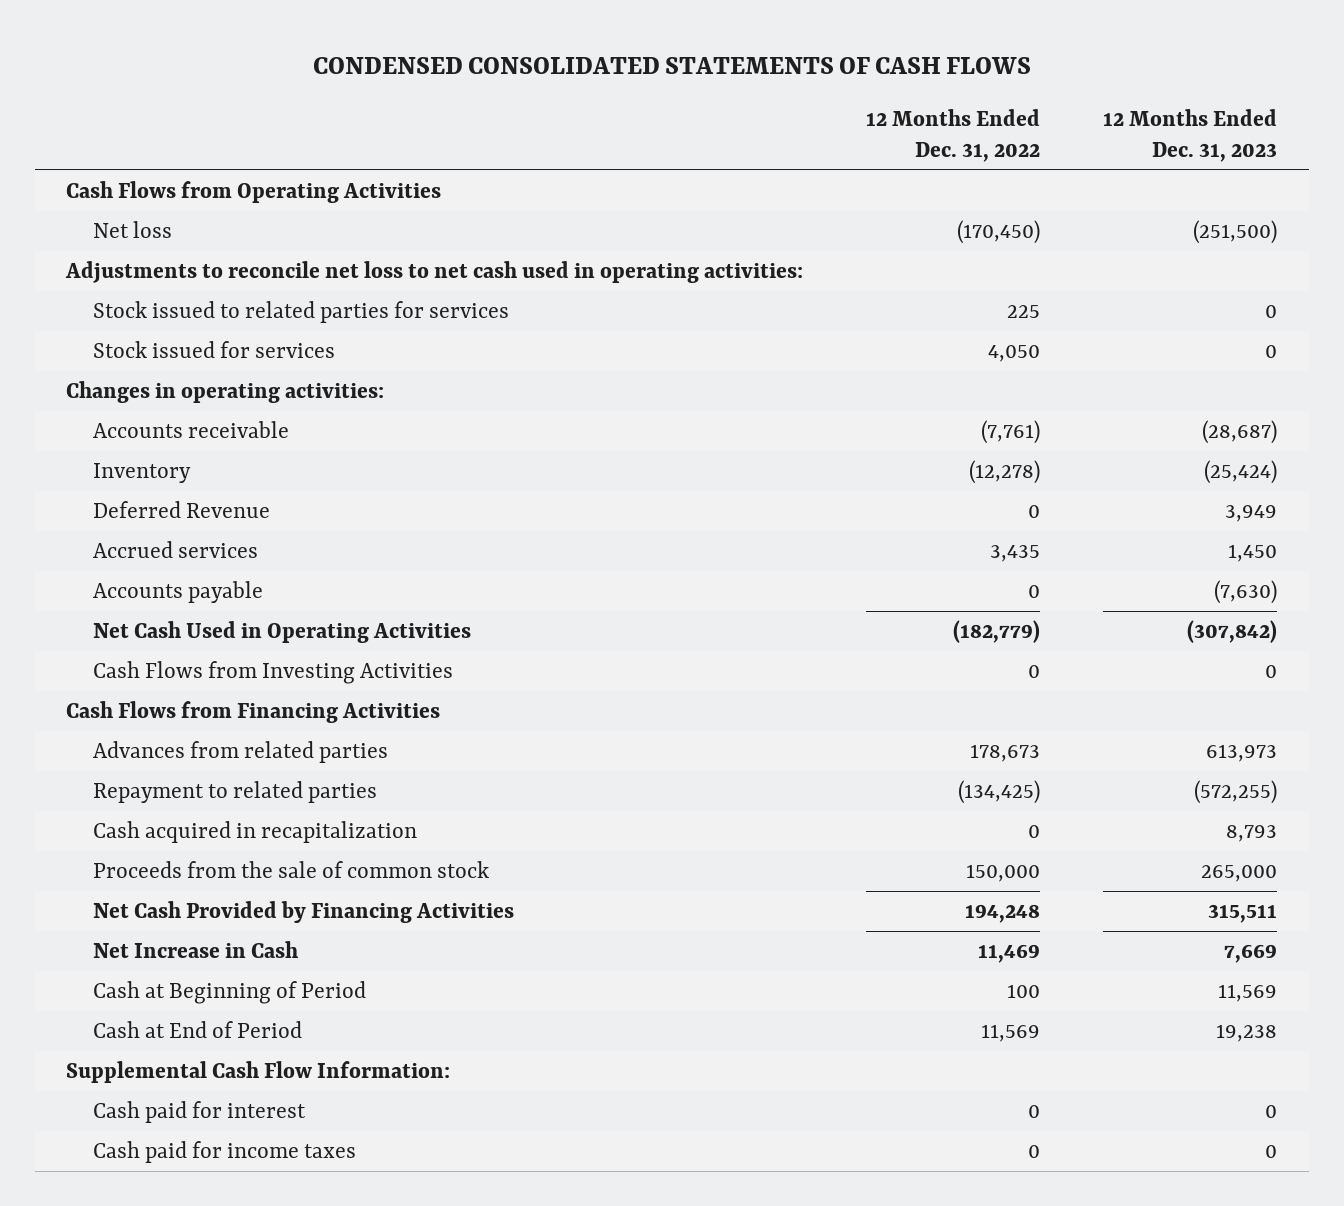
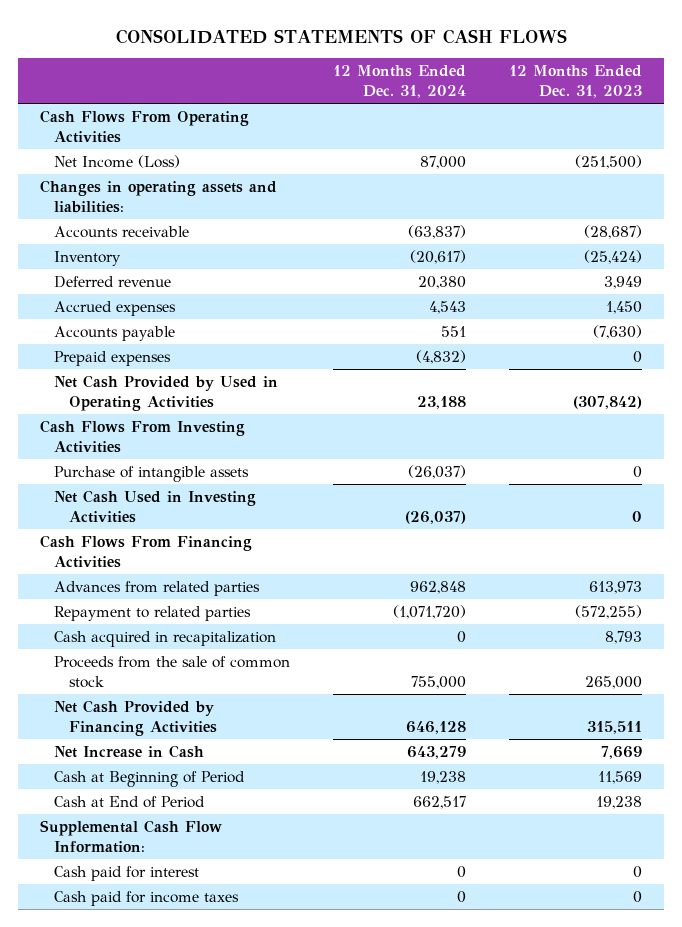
- CONDENSED CONSOLIDATED STATEMENTS OF CASH FLOWS
+ CONSOLIDATED STATEMENTS OF CASH FLOWS
- | 12 Months Ended Dec. 31, 2022 | 12 Months Ended Dec. 31, 2023
+ | 12 Months Ended Dec. 31, 2024 | 12 Months Ended Dec. 31, 2023
- Cash Flows from Operating Activities
- Net loss | (170,450) | (251,500)
- Adjustments to reconcile net loss to net cash used in operating activities:
- Stock issued to related parties for services | 225 | 0
- Stock issued for services | 4,050 | 0
- Changes in operating activities:
+ Cash Flows From Operating Activities
+ Net Income (Loss) | 87,000 | (251,500)
+ Changes in operating assets and liabilities:
- Deferred Revenue | 0 | 3,949
- Accrued services | 3,435 | 1,450
+ Deferred revenue | 20,380 | 3,949
+ Accrued expenses | 4,543 | 1,450
- Net Cash Used in Operating Activities | (182,779) | (307,842)
- Cash Flows from Investing Activities | 0 | 0
- Cash Flows from Financing Activities
+ Prepaid expenses | (4,832) | 0
+ Net Cash Provided by Used in Operating Activities | 23,188 | (307,842)
+ Cash Flows From Investing Activities
+ Purchase of intangible assets | (26,037) | 0
+ Net Cash Used in Investing Activities | (26,037) | 0
+ Cash Flows From Financing Activities

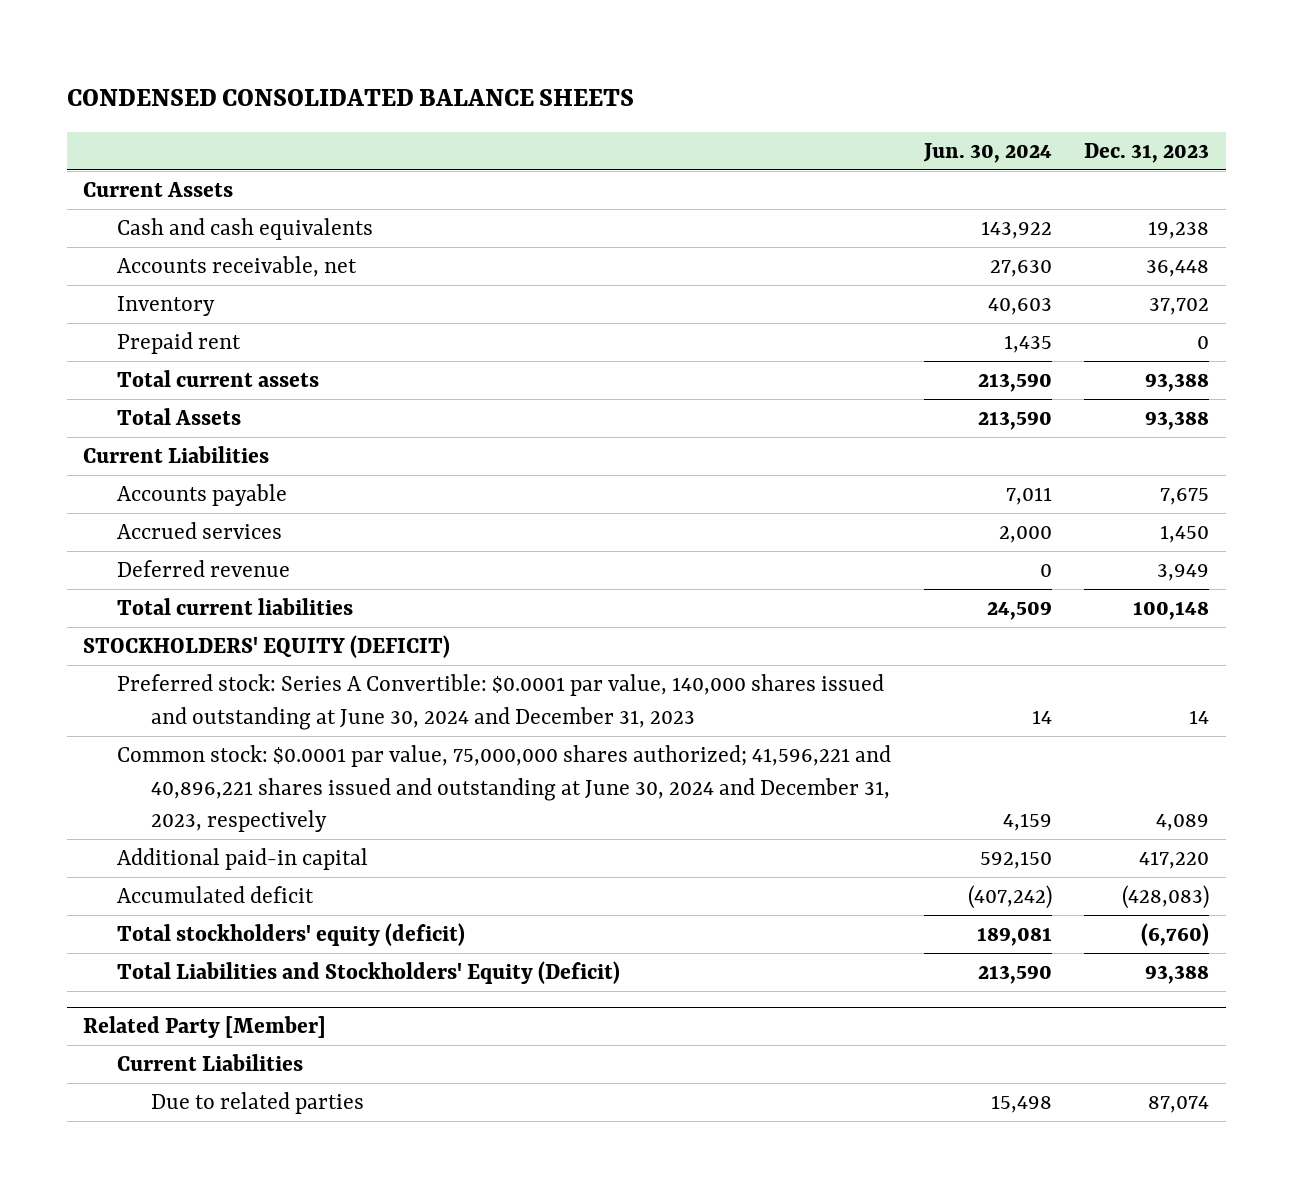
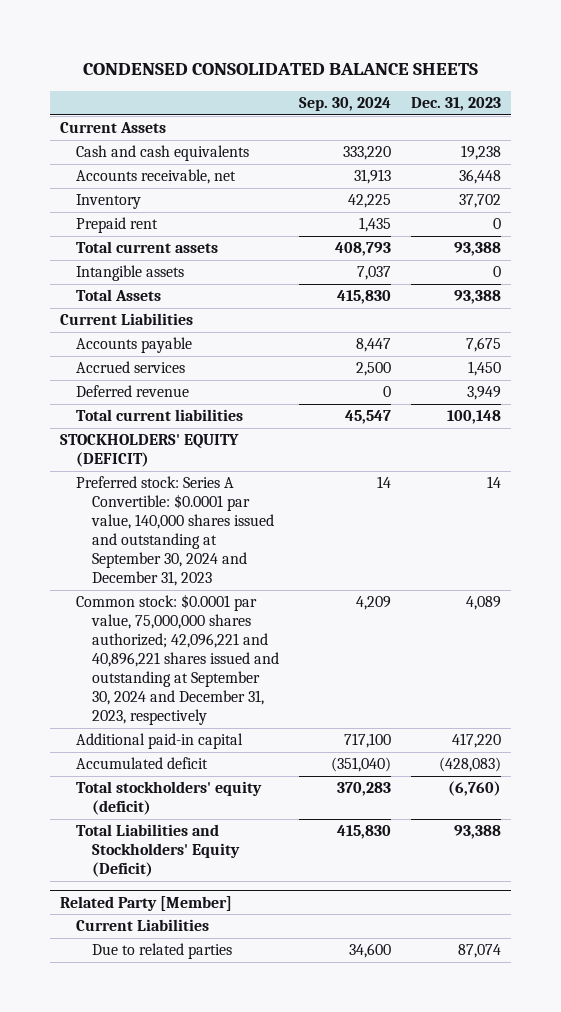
- | Jun. 30, 2024 | Dec. 31, 2023
+ | Sep. 30, 2024 | Dec. 31, 2023
+ Intangible assets | 7,037 | 0
- Preferred stock: Series A Convertible: $0.0001 par value, 140,000 shares issued and outstanding at June 30, 2024 and December 31, 2023 | 14 | 14
- Common stock: $0.0001 par value, 75,000,000 shares authorized; 41,596,221 and 40,896,221 shares issued and outstanding at June 30, 2024 and December 31, 2023, respectively | 4,159 | 4,089
+ Preferred stock: Series A Convertible: $0.0001 par value, 140,000 shares issued and outstanding at September 30, 2024 and December 31, 2023 | 14 | 14
+ Common stock: $0.0001 par value, 75,000,000 shares authorized; 42,096,221 and 40,896,221 shares issued and outstanding at September 30, 2024 and December 31, 2023, respectively | 4,209 | 4,089

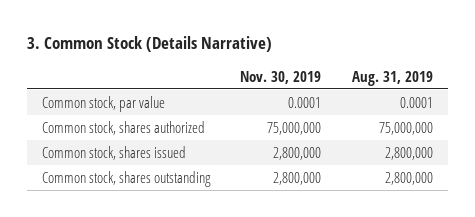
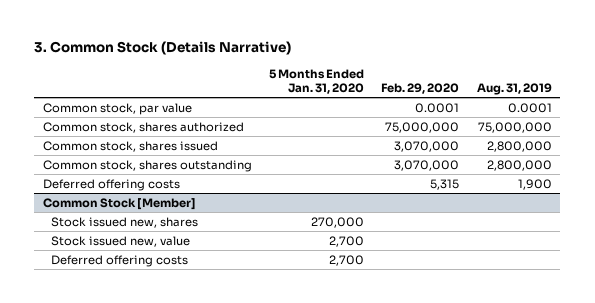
- | Nov. 30, 2019 | Aug. 31, 2019
+ | 5 Months Ended Jan. 31, 2020 | Feb. 29, 2020 | Aug. 31, 2019
+ Deferred offering costs | | 5,315 | 1,900
+ Common Stock [Member]
+ Stock issued new, shares | 270,000 | |
+ Stock issued new, value | 2,700 | |
+ Deferred offering costs | 2,700 | |

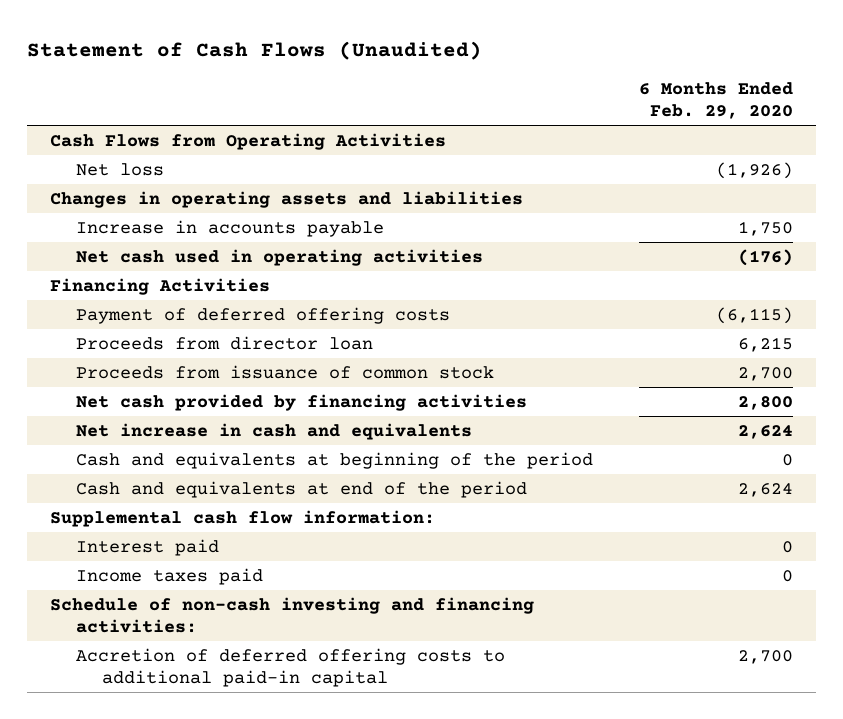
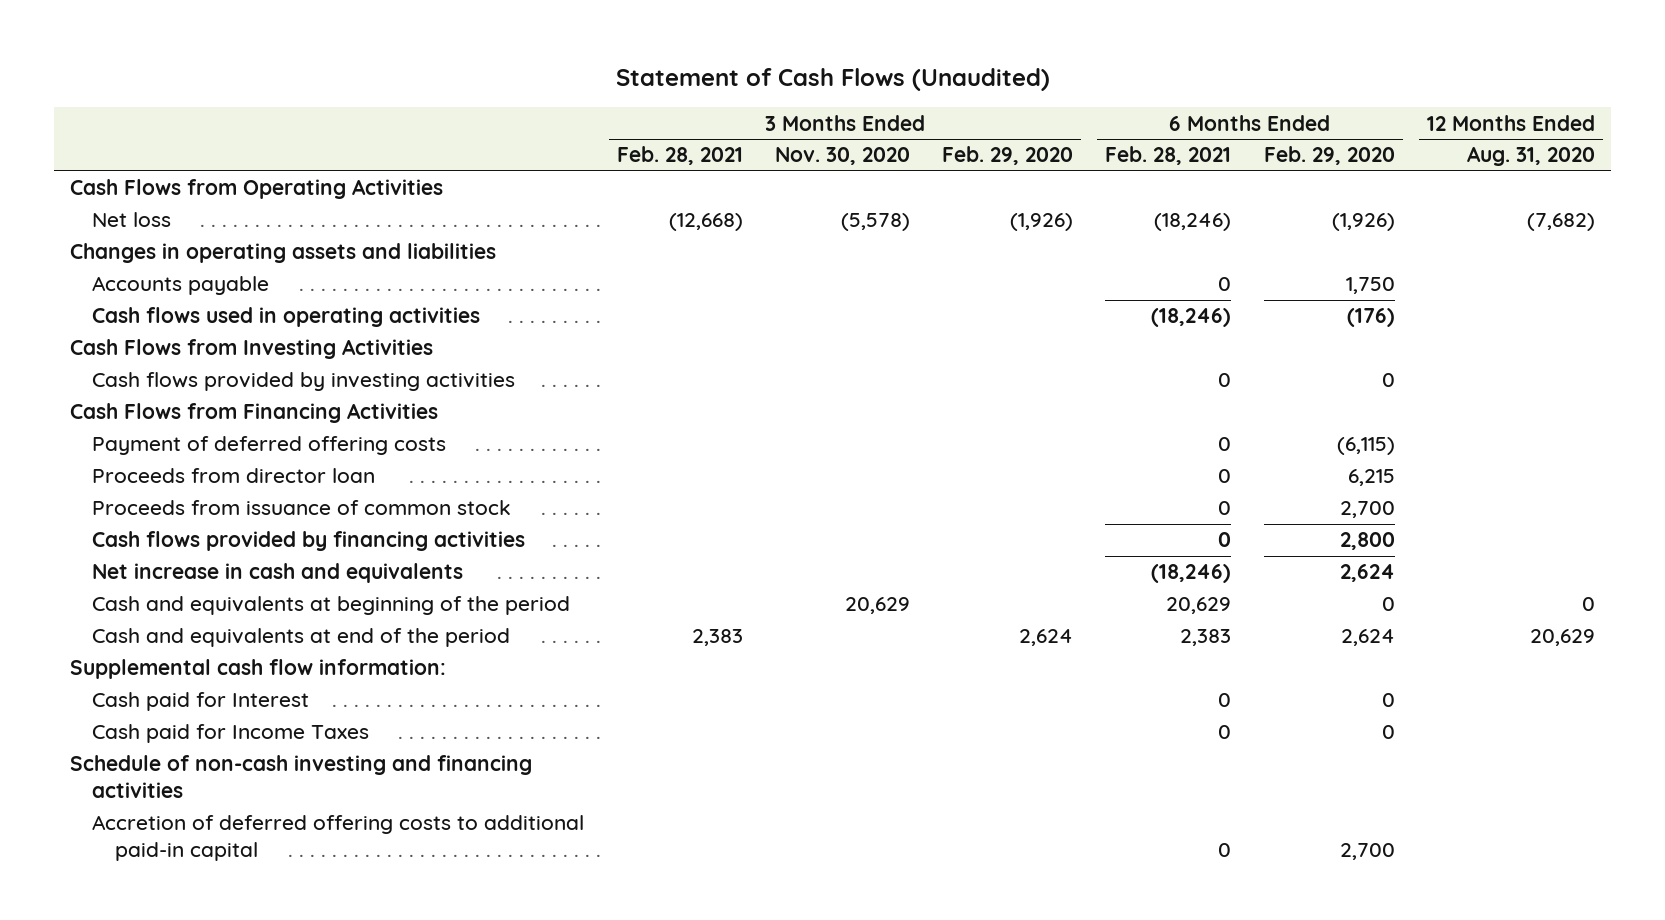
- | 6 Months Ended Feb. 29, 2020
+ | 3 Months Ended Feb. 28, 2021 | 3 Months Ended Nov. 30, 2020 | 3 Months Ended Feb. 29, 2020 | 6 Months Ended Feb. 28, 2021 | 6 Months Ended Feb. 29, 2020 | 12 Months Ended Aug. 31, 2020
- Increase in accounts payable | 1,750
- Net cash used in operating activities | (176)
- Financing Activities
+ Accounts payable | | | | 0 | 1,750 |
+ Cash flows used in operating activities | | | | (18,246) | (176) |
+ Cash Flows from Investing Activities
+ Cash flows provided by investing activities | | | | 0 | 0 |
+ Cash Flows from Financing Activities
- Net cash provided by financing activities | 2,800
+ Cash flows provided by financing activities | | | | 0 | 2,800 |
- Interest paid | 0
- Income taxes paid | 0
- Schedule of non-cash investing and financing activities:
+ Cash paid for Interest | | | | 0 | 0 |
+ Cash paid for Income Taxes | | | | 0 | 0 |
+ Schedule of non-cash investing and financing activities

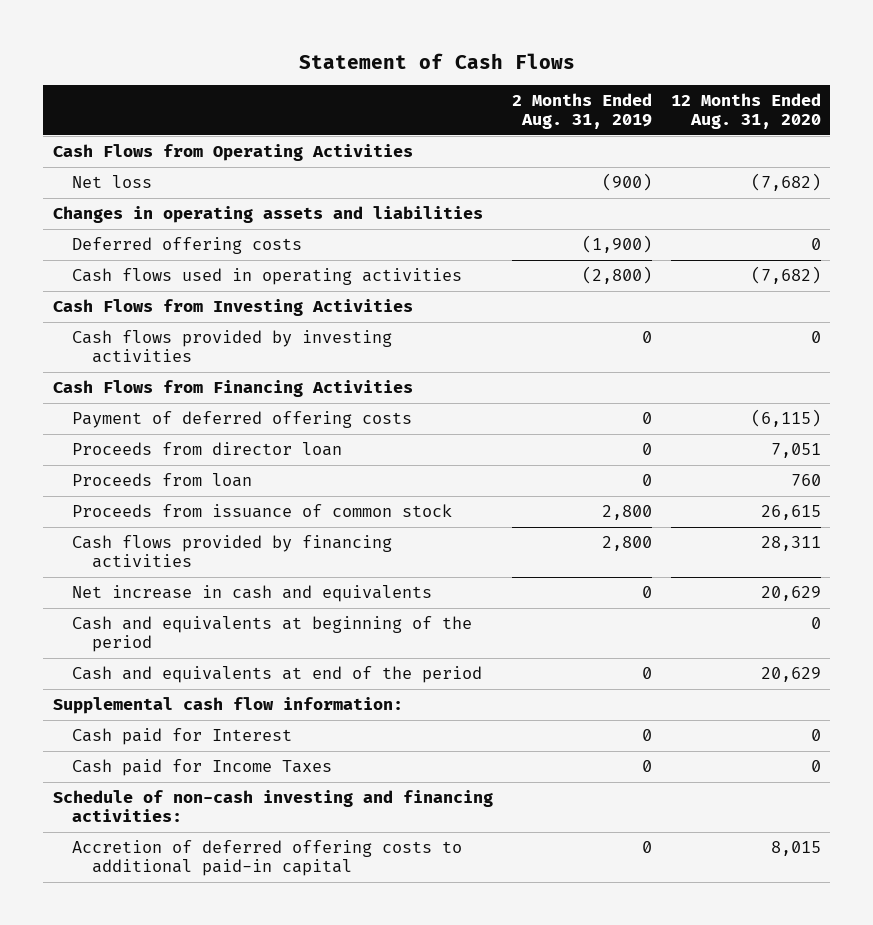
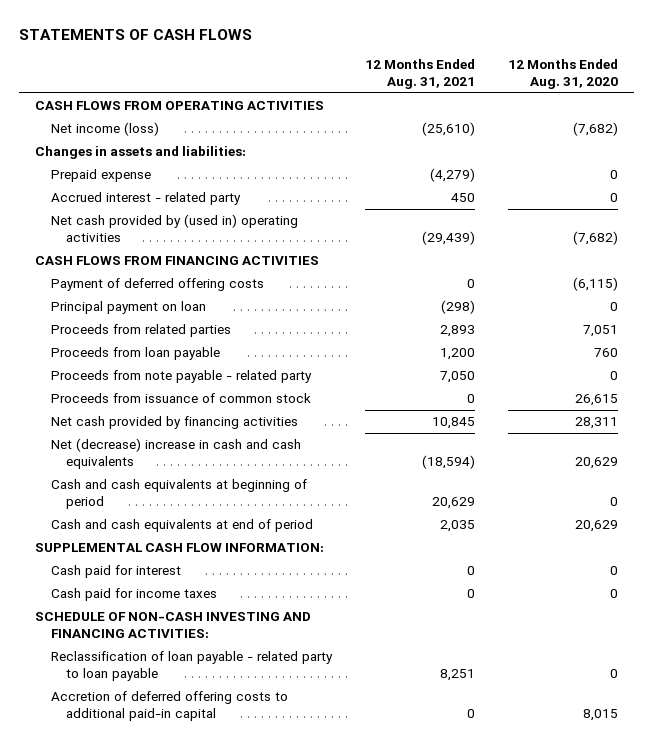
- Statement of Cash Flows
+ STATEMENTS OF CASH FLOWS
- | 2 Months Ended Aug. 31, 2019 | 12 Months Ended Aug. 31, 2020
+ | 12 Months Ended Aug. 31, 2021 | 12 Months Ended Aug. 31, 2020
- Cash Flows from Operating Activities
- Net loss | (900) | (7,682)
- Changes in operating assets and liabilities
- Deferred offering costs | (1,900) | 0
- Cash flows used in operating activities | (2,800) | (7,682)
- Cash Flows from Investing Activities
- Cash flows provided by investing activities | 0 | 0
- Cash Flows from Financing Activities
+ CASH FLOWS FROM OPERATING ACTIVITIES
+ Net income (loss) | (25,610) | (7,682)
+ Changes in assets and liabilities:
+ Prepaid expense | (4,279) | 0
+ Accrued interest - related party | 450 | 0
+ Net cash provided by (used in) operating activities | (29,439) | (7,682)
+ CASH FLOWS FROM FINANCING ACTIVITIES
- Proceeds from director loan | 0 | 7,051
- Proceeds from loan | 0 | 760
+ Principal payment on loan | (298) | 0
+ Proceeds from related parties | 2,893 | 7,051
+ Proceeds from loan payable | 1,200 | 760
+ Proceeds from note payable - related party | 7,050 | 0
- Cash flows provided by financing activities | 2,800 | 28,311
- Net increase in cash and equivalents | 0 | 20,629
- Cash and equivalents at beginning of the period | | 0
- Cash and equivalents at end of the period | 0 | 20,629
- Supplemental cash flow information:
- Cash paid for Interest | 0 | 0
- Cash paid for Income Taxes | 0 | 0
- Schedule of non-cash investing and financing activities:
+ Net cash provided by financing activities | 10,845 | 28,311
+ Net (decrease) increase in cash and cash equivalents | (18,594) | 20,629
+ Cash and cash equivalents at beginning of period | 20,629 | 0
+ Cash and cash equivalents at end of period | 2,035 | 20,629
+ SUPPLEMENTAL CASH FLOW INFORMATION:
+ Cash paid for interest | 0 | 0
+ Cash paid for income taxes | 0 | 0
+ SCHEDULE OF NON-CASH INVESTING AND FINANCING ACTIVITIES:
+ Reclassification of loan payable - related party to loan payable | 8,251 | 0

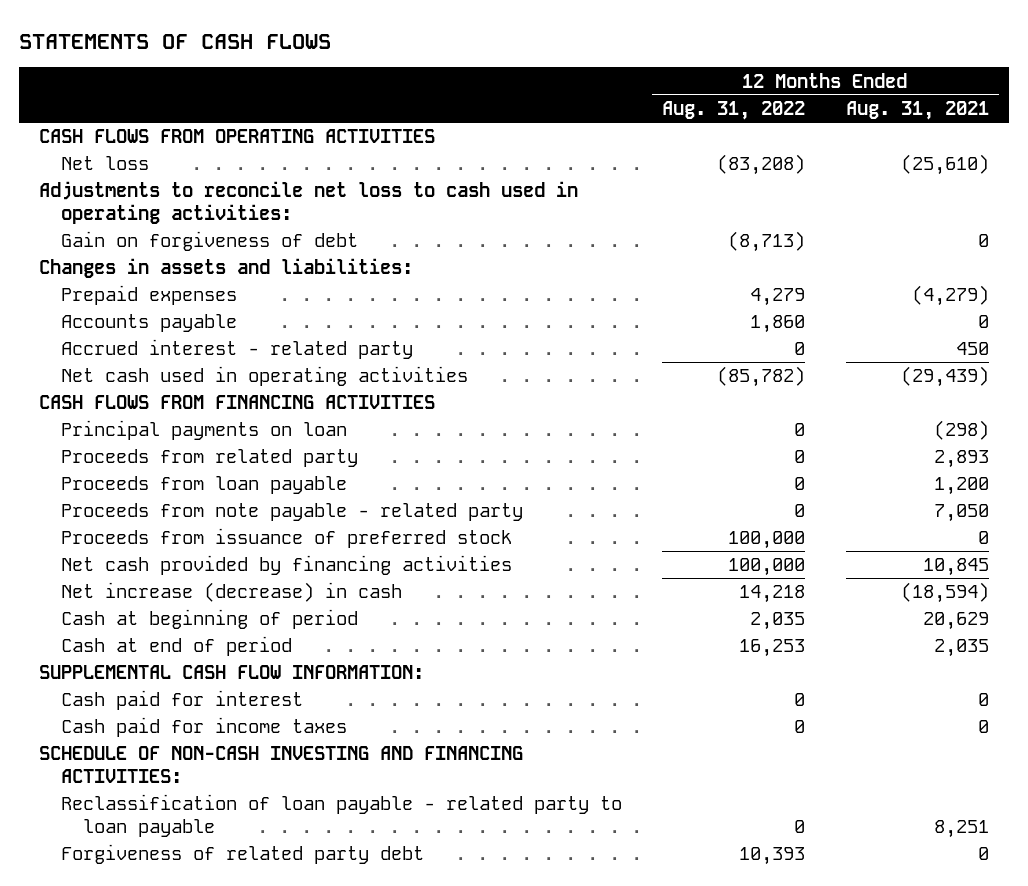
- | 12 Months Ended Aug. 31, 2021 | 12 Months Ended Aug. 31, 2020
+ | 12 Months Ended Aug. 31, 2022 | 12 Months Ended Aug. 31, 2021
- Net income (loss) | (25,610) | (7,682)
+ Net loss | (83,208) | (25,610)
+ Adjustments to reconcile net loss to cash used in operating activities:
+ Gain on forgiveness of debt | (8,713) | 0
- Prepaid expense | (4,279) | 0
+ Prepaid expenses | 4,279 | (4,279)
+ Accounts payable | 1,860 | 0
- Net cash provided by (used in) operating activities | (29,439) | (7,682)
+ Net cash used in operating activities | (85,782) | (29,439)
- Payment of deferred offering costs | 0 | (6,115)
- Principal payment on loan | (298) | 0
- Proceeds from related parties | 2,893 | 7,051
+ Principal payments on loan | 0 | (298)
+ Proceeds from related party | 0 | 2,893
- Proceeds from issuance of common stock | 0 | 26,615
+ Proceeds from issuance of preferred stock | 100,000 | 0
- Net (decrease) increase in cash and cash equivalents | (18,594) | 20,629
- Cash and cash equivalents at beginning of period | 20,629 | 0
- Cash and cash equivalents at end of period | 2,035 | 20,629
+ Net increase (decrease) in cash | 14,218 | (18,594)
+ Cash at beginning of period | 2,035 | 20,629
+ Cash at end of period | 16,253 | 2,035
- Accretion of deferred offering costs to additional paid-in capital | 0 | 8,015
+ Forgiveness of related party debt | 10,393 | 0

